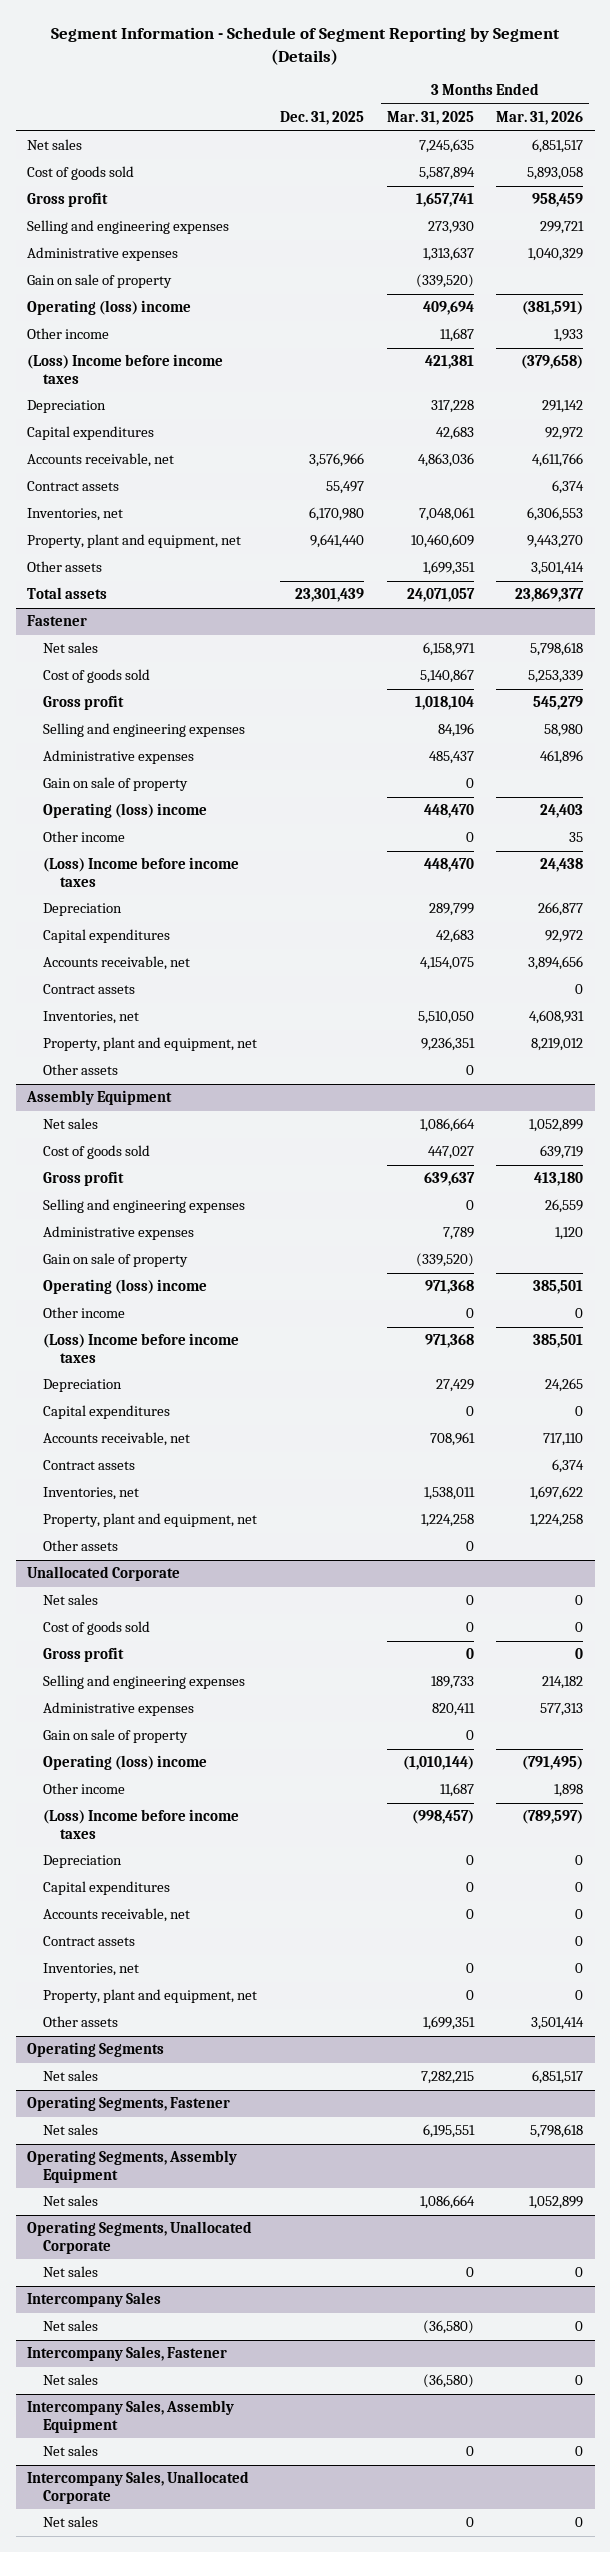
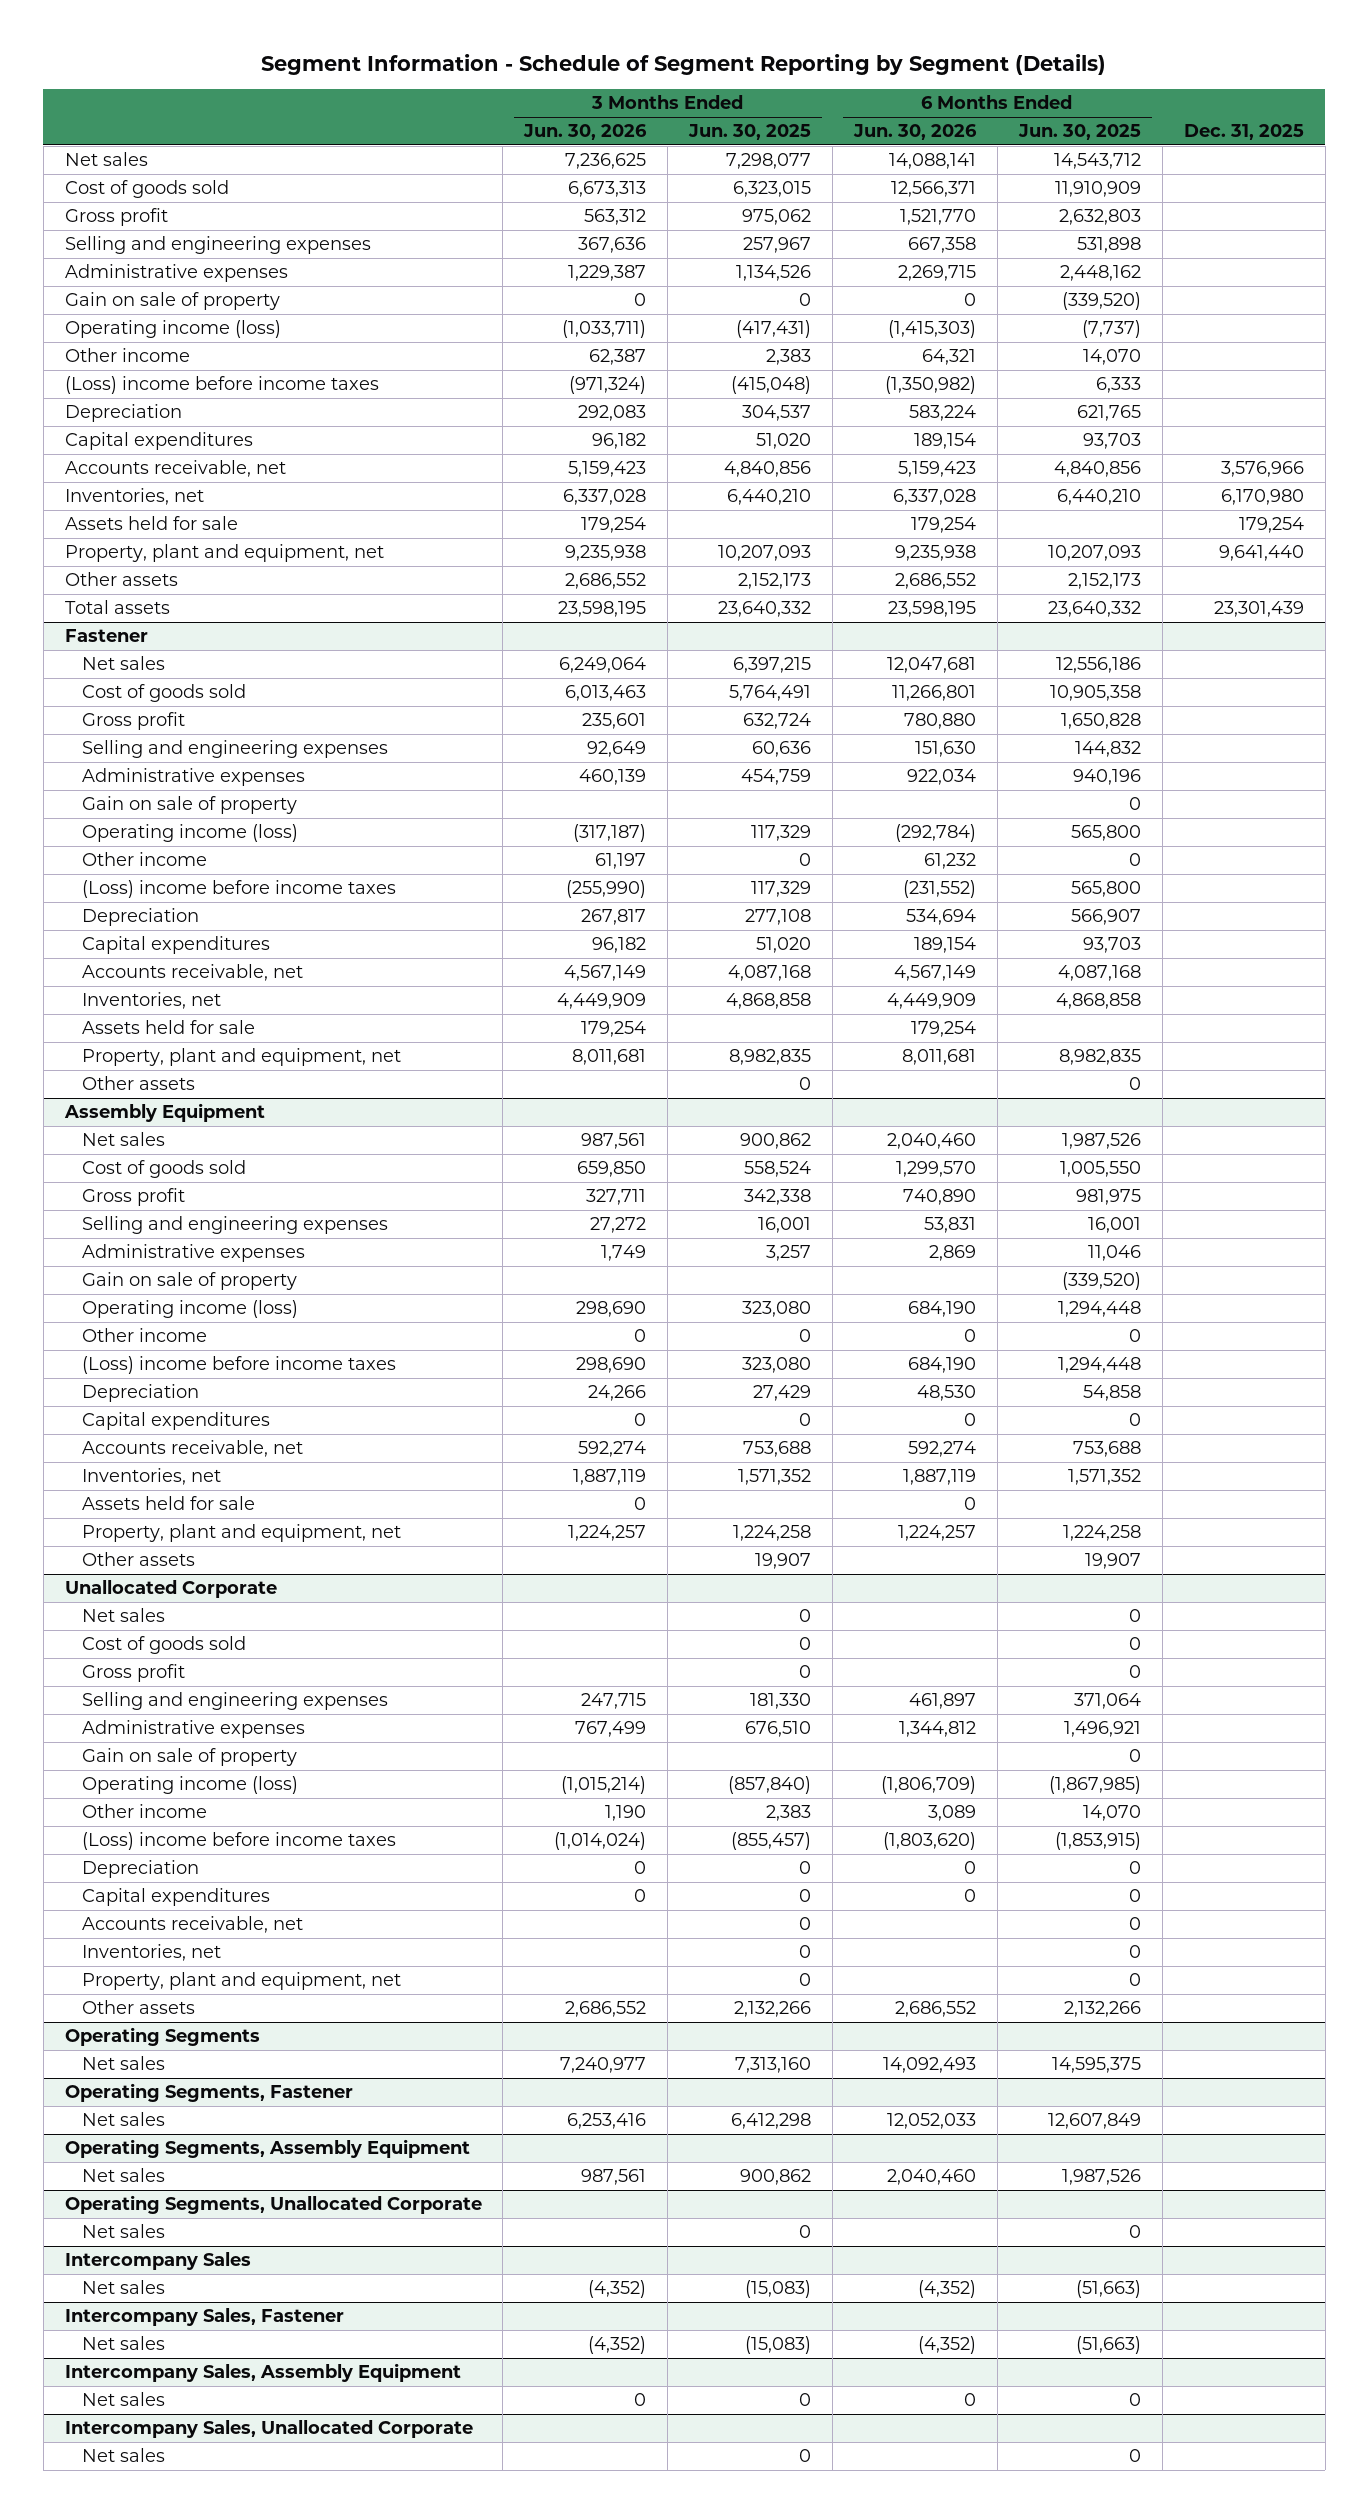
- | Dec. 31, 2025 | 3 Months Ended Mar. 31, 2025 | 3 Months Ended Mar. 31, 2026
+ | 3 Months Ended Jun. 30, 2026 | 3 Months Ended Jun. 30, 2025 | 6 Months Ended Jun. 30, 2026 | 6 Months Ended Jun. 30, 2025 | Dec. 31, 2025
- Operating (loss) income | | 409,694 | (381,591)
+ Operating income (loss) | (1,033,711) | (417,431) | (1,415,303) | (7,737) |
- (Loss) Income before income taxes | | 421,381 | (379,658)
+ (Loss) income before income taxes | (971,324) | (415,048) | (1,350,982) | 6,333 |
- Contract assets | 55,497 | | 6,374
+ Assets held for sale | 179,254 | | 179,254 | | 179,254
@ Fastener
- Operating (loss) income | | 448,470 | 24,403
+ Operating income (loss) | (317,187) | 117,329 | (292,784) | 565,800 |
- (Loss) Income before income taxes | | 448,470 | 24,438
+ (Loss) income before income taxes | (255,990) | 117,329 | (231,552) | 565,800 |
- Contract assets | | | 0
+ Assets held for sale | 179,254 | | 179,254 | |
@ Assembly Equipment
- Operating (loss) income | | 971,368 | 385,501
+ Operating income (loss) | 298,690 | 323,080 | 684,190 | 1,294,448 |
- (Loss) Income before income taxes | | 971,368 | 385,501
+ (Loss) income before income taxes | 298,690 | 323,080 | 684,190 | 1,294,448 |
- Contract assets | | | 6,374
+ Assets held for sale | 0 | | 0 | |
@ Unallocated Corporate
- Operating (loss) income | | (1,010,144) | (791,495)
+ Operating income (loss) | (1,015,214) | (857,840) | (1,806,709) | (1,867,985) |
- (Loss) Income before income taxes | | (998,457) | (789,597)
+ (Loss) income before income taxes | (1,014,024) | (855,457) | (1,803,620) | (1,853,915) |
- Contract assets | | | 0

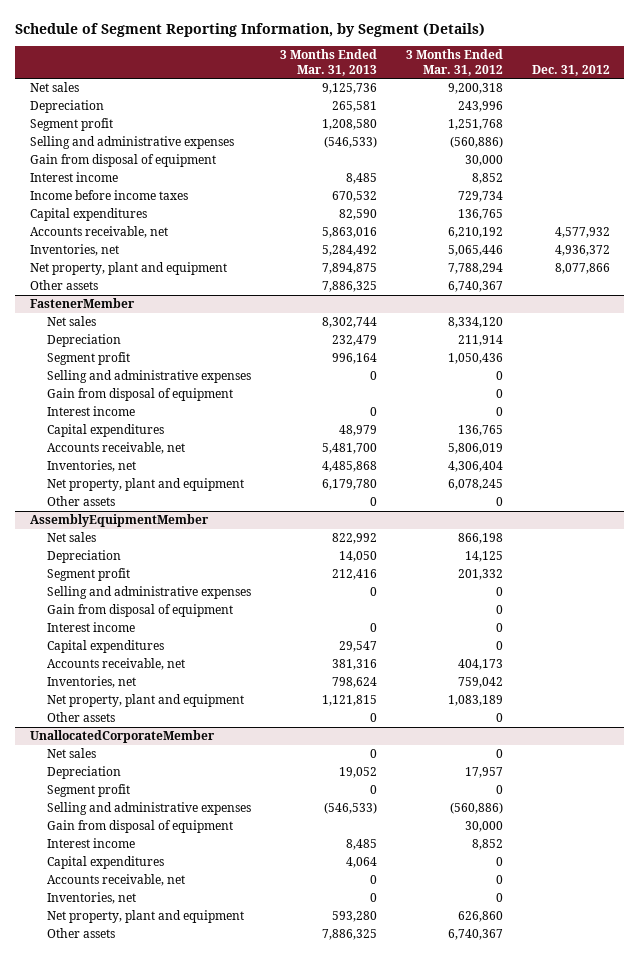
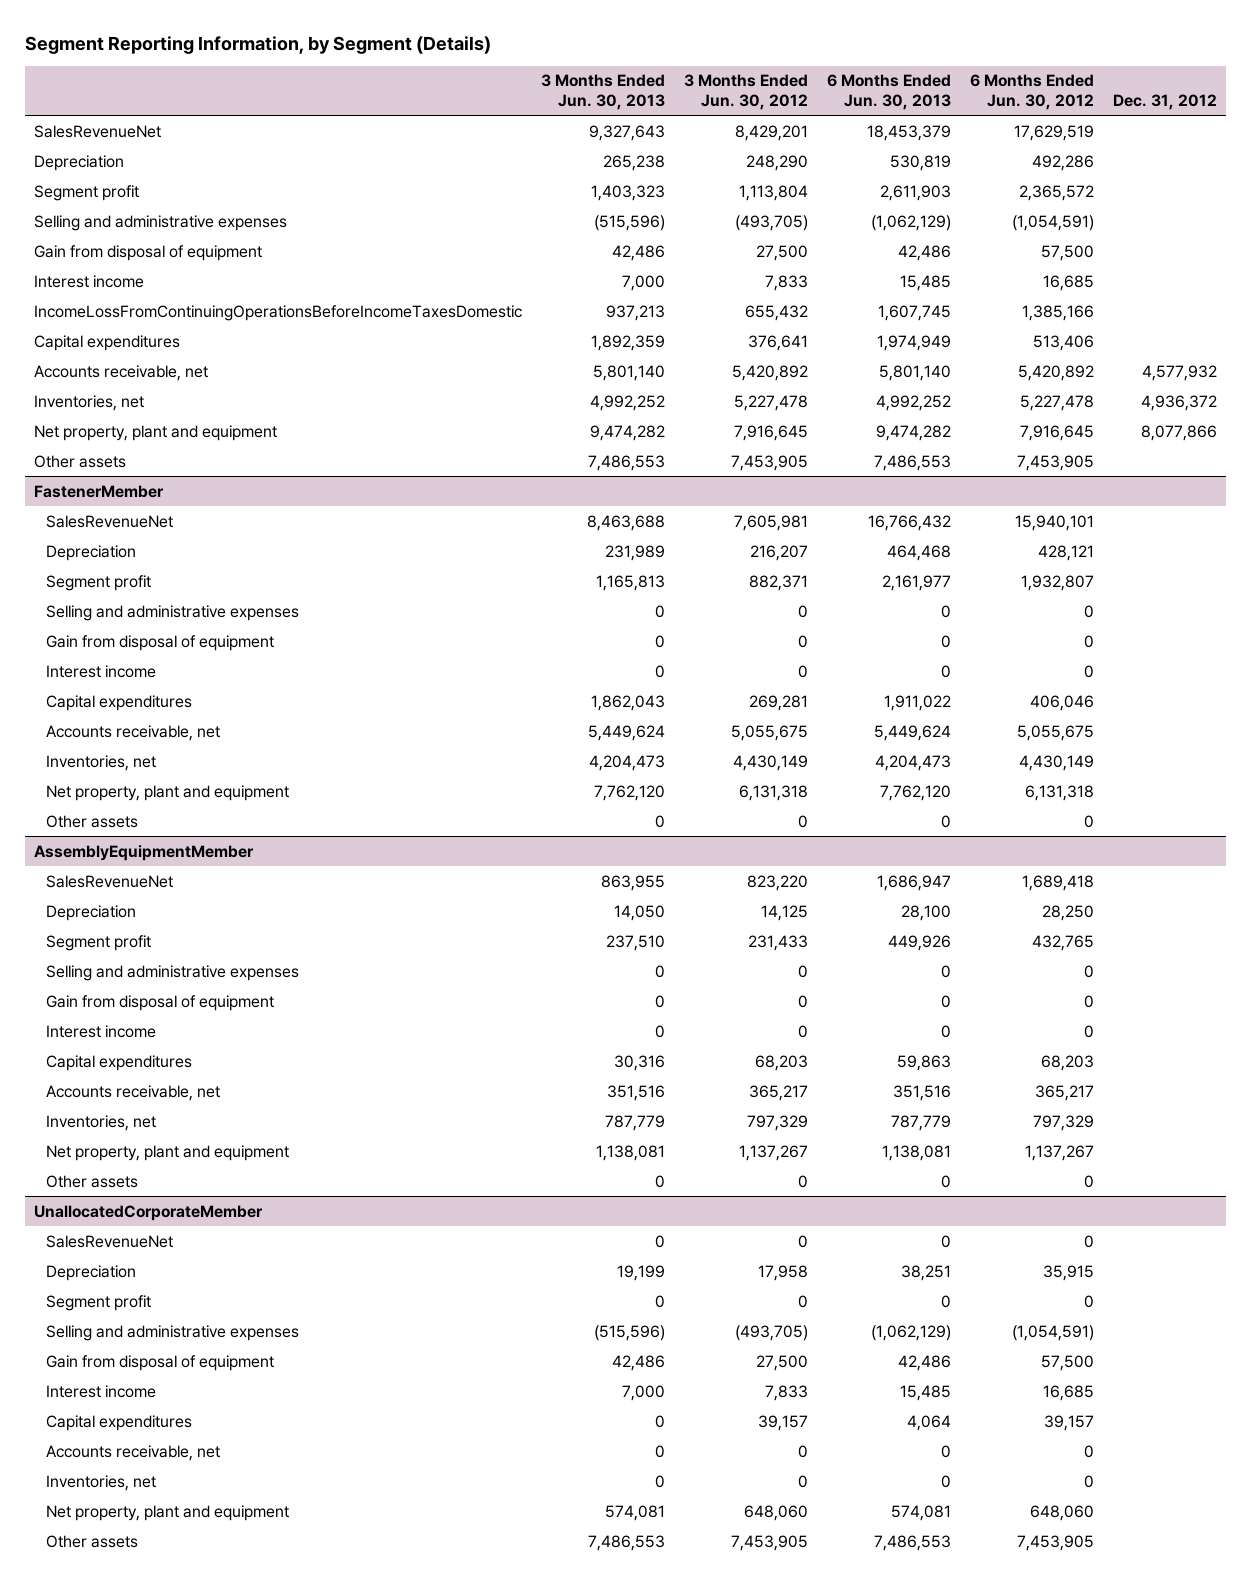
- Schedule of Segment Reporting Information, by Segment (Details)
+ Segment Reporting Information, by Segment (Details)
- | 3 Months Ended Mar. 31, 2013 | 3 Months Ended Mar. 31, 2012 | Dec. 31, 2012
+ | 3 Months Ended Jun. 30, 2013 | 3 Months Ended Jun. 30, 2012 | 6 Months Ended Jun. 30, 2013 | 6 Months Ended Jun. 30, 2012 | Dec. 31, 2012
- Net sales | 9,125,736 | 9,200,318 |
+ SalesRevenueNet | 9,327,643 | 8,429,201 | 18,453,379 | 17,629,519 |
- Income before income taxes | 670,532 | 729,734 |
+ IncomeLossFromContinuingOperationsBeforeIncomeTaxesDomestic | 937,213 | 655,432 | 1,607,745 | 1,385,166 |
@ FastenerMember
- Net sales | 8,302,744 | 8,334,120 |
+ SalesRevenueNet | 8,463,688 | 7,605,981 | 16,766,432 | 15,940,101 |
@ AssemblyEquipmentMember
- Net sales | 822,992 | 866,198 |
+ SalesRevenueNet | 863,955 | 823,220 | 1,686,947 | 1,689,418 |
@ UnallocatedCorporateMember
- Net sales | 0 | 0 |
+ SalesRevenueNet | 0 | 0 | 0 | 0 |

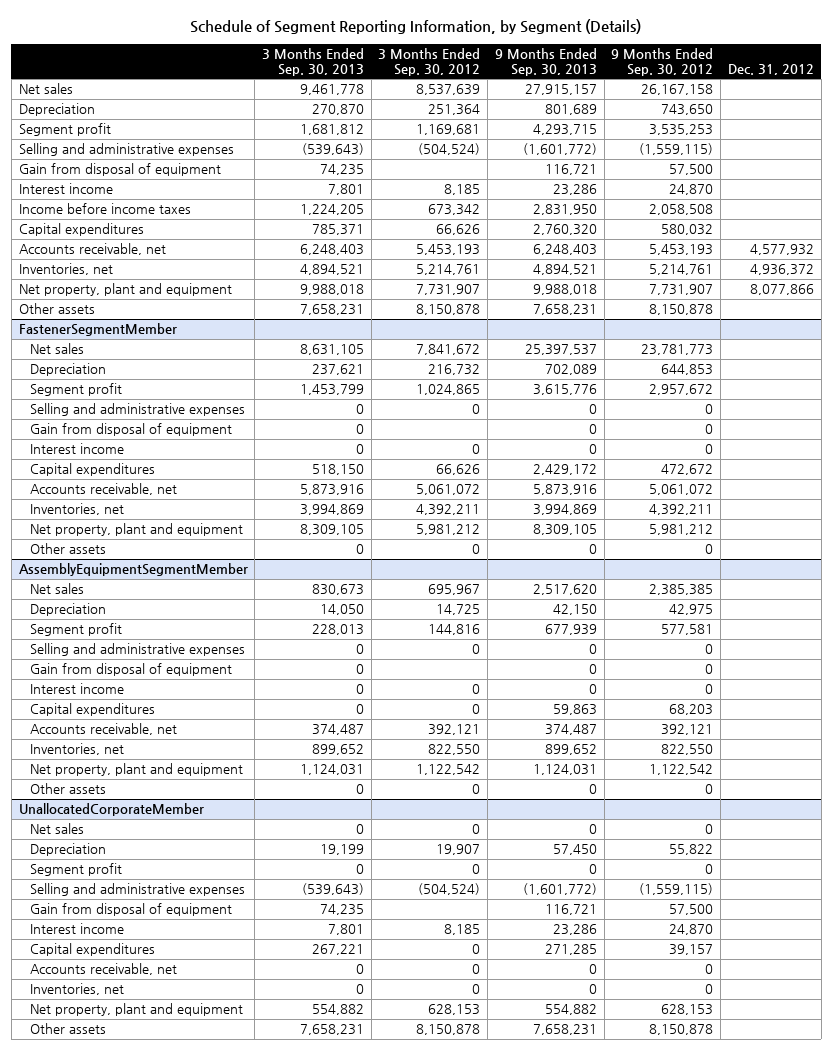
- Segment Reporting Information, by Segment (Details)
+ Schedule of Segment Reporting Information, by Segment (Details)
- | 3 Months Ended Jun. 30, 2013 | 3 Months Ended Jun. 30, 2012 | 6 Months Ended Jun. 30, 2013 | 6 Months Ended Jun. 30, 2012 | Dec. 31, 2012
+ | 3 Months Ended Sep. 30, 2013 | 3 Months Ended Sep. 30, 2012 | 9 Months Ended Sep. 30, 2013 | 9 Months Ended Sep. 30, 2012 | Dec. 31, 2012
- SalesRevenueNet | 9,327,643 | 8,429,201 | 18,453,379 | 17,629,519 |
+ Net sales | 9,461,778 | 8,537,639 | 27,915,157 | 26,167,158 |
- IncomeLossFromContinuingOperationsBeforeIncomeTaxesDomestic | 937,213 | 655,432 | 1,607,745 | 1,385,166 |
+ Income before income taxes | 1,224,205 | 673,342 | 2,831,950 | 2,058,508 |
- FastenerMember
- SalesRevenueNet | 8,463,688 | 7,605,981 | 16,766,432 | 15,940,101 |
- Depreciation | 231,989 | 216,207 | 464,468 | 428,121 |
- Segment profit | 1,165,813 | 882,371 | 2,161,977 | 1,932,807 |
- Selling and administrative expenses | 0 | 0 | 0 | 0 |
- Gain from disposal of equipment | 0 | 0 | 0 | 0 |
- Interest income | 0 | 0 | 0 | 0 |
- Capital expenditures | 1,862,043 | 269,281 | 1,911,022 | 406,046 |
- Accounts receivable, net | 5,449,624 | 5,055,675 | 5,449,624 | 5,055,675 |
- Inventories, net | 4,204,473 | 4,430,149 | 4,204,473 | 4,430,149 |
- Net property, plant and equipment | 7,762,120 | 6,131,318 | 7,762,120 | 6,131,318 |
- Other assets | 0 | 0 | 0 | 0 |
- AssemblyEquipmentMember
- SalesRevenueNet | 863,955 | 823,220 | 1,686,947 | 1,689,418 |
- Depreciation | 14,050 | 14,125 | 28,100 | 28,250 |
- Segment profit | 237,510 | 231,433 | 449,926 | 432,765 |
- Selling and administrative expenses | 0 | 0 | 0 | 0 |
- Gain from disposal of equipment | 0 | 0 | 0 | 0 |
- Interest income | 0 | 0 | 0 | 0 |
- Capital expenditures | 30,316 | 68,203 | 59,863 | 68,203 |
- Accounts receivable, net | 351,516 | 365,217 | 351,516 | 365,217 |
- Inventories, net | 787,779 | 797,329 | 787,779 | 797,329 |
- Net property, plant and equipment | 1,138,081 | 1,137,267 | 1,138,081 | 1,137,267 |
- Other assets | 0 | 0 | 0 | 0 |
+ FastenerSegmentMember
+ Net sales | 8,631,105 | 7,841,672 | 25,397,537 | 23,781,773 |
+ Depreciation | 237,621 | 216,732 | 702,089 | 644,853 |
+ Segment profit | 1,453,799 | 1,024,865 | 3,615,776 | 2,957,672 |
+ Selling and administrative expenses | 0 | 0 | 0 | 0 |
+ Gain from disposal of equipment | 0 | | 0 | 0 |
+ Interest income | 0 | 0 | 0 | 0 |
+ Capital expenditures | 518,150 | 66,626 | 2,429,172 | 472,672 |
+ Accounts receivable, net | 5,873,916 | 5,061,072 | 5,873,916 | 5,061,072 |
+ Inventories, net | 3,994,869 | 4,392,211 | 3,994,869 | 4,392,211 |
+ Net property, plant and equipment | 8,309,105 | 5,981,212 | 8,309,105 | 5,981,212 |
+ Other assets | 0 | 0 | 0 | 0 |
+ AssemblyEquipmentSegmentMember
+ Net sales | 830,673 | 695,967 | 2,517,620 | 2,385,385 |
+ Depreciation | 14,050 | 14,725 | 42,150 | 42,975 |
+ Segment profit | 228,013 | 144,816 | 677,939 | 577,581 |
+ Selling and administrative expenses | 0 | 0 | 0 | 0 |
+ Gain from disposal of equipment | 0 | | 0 | 0 |
+ Interest income | 0 | 0 | 0 | 0 |
+ Capital expenditures | 0 | 0 | 59,863 | 68,203 |
+ Accounts receivable, net | 374,487 | 392,121 | 374,487 | 392,121 |
+ Inventories, net | 899,652 | 822,550 | 899,652 | 822,550 |
+ Net property, plant and equipment | 1,124,031 | 1,122,542 | 1,124,031 | 1,122,542 |
+ Other assets | 0 | 0 | 0 | 0 |
@ UnallocatedCorporateMember
- SalesRevenueNet | 0 | 0 | 0 | 0 |
+ Net sales | 0 | 0 | 0 | 0 |

